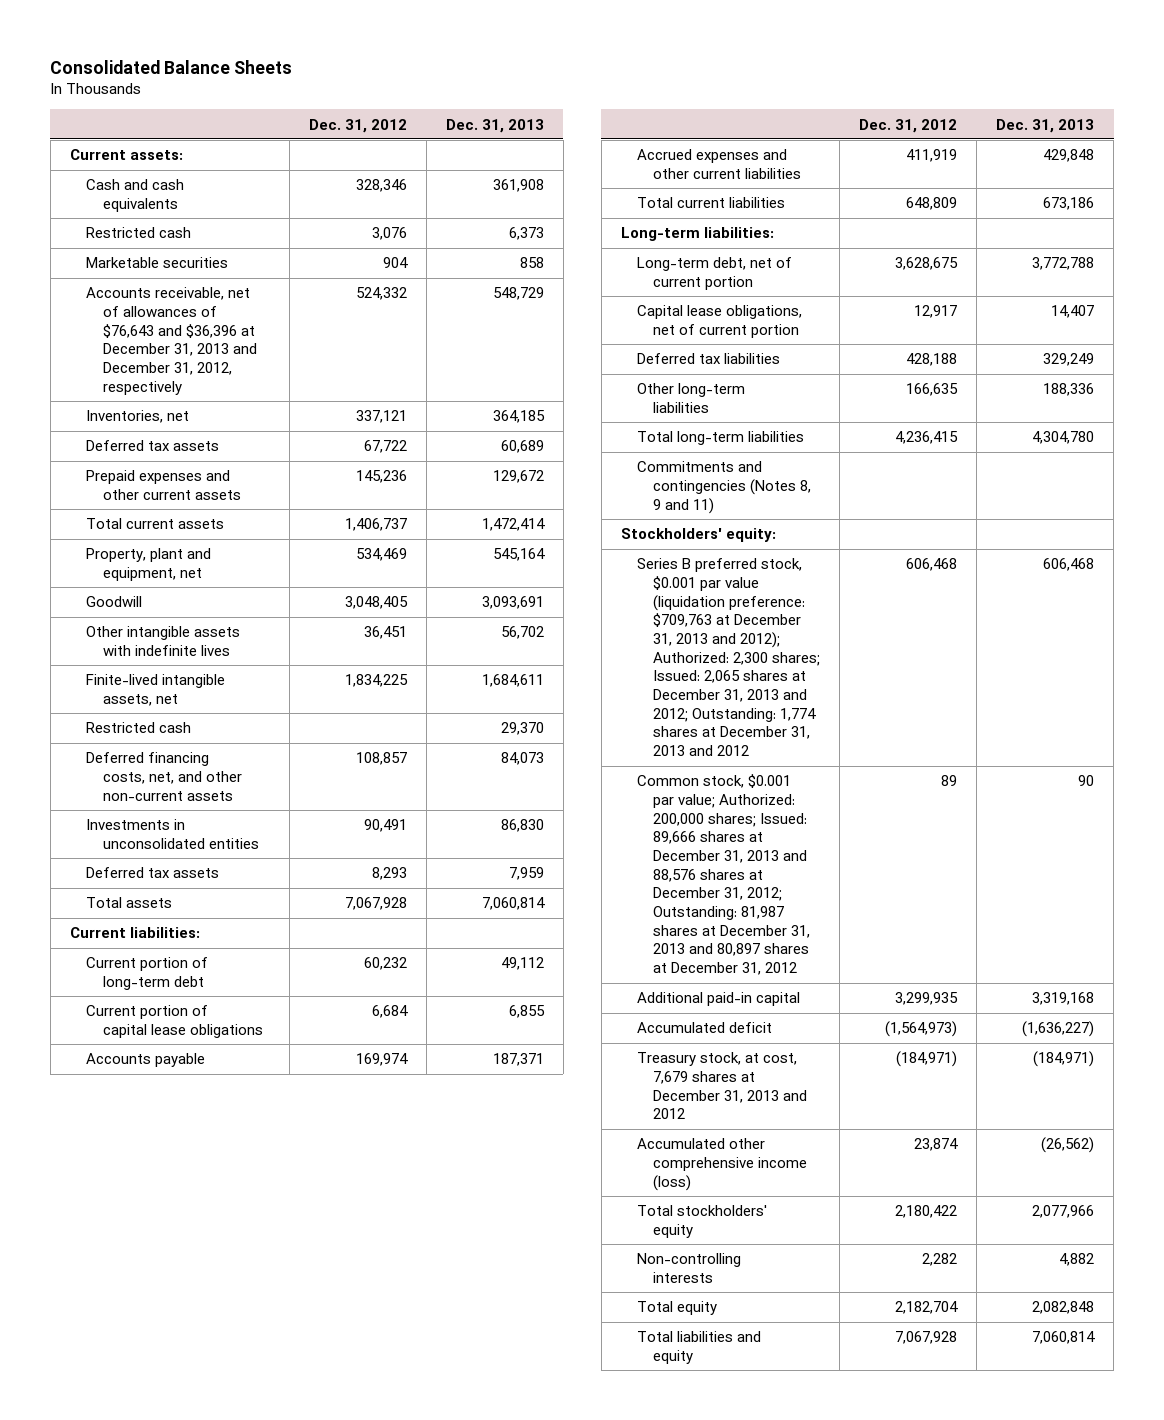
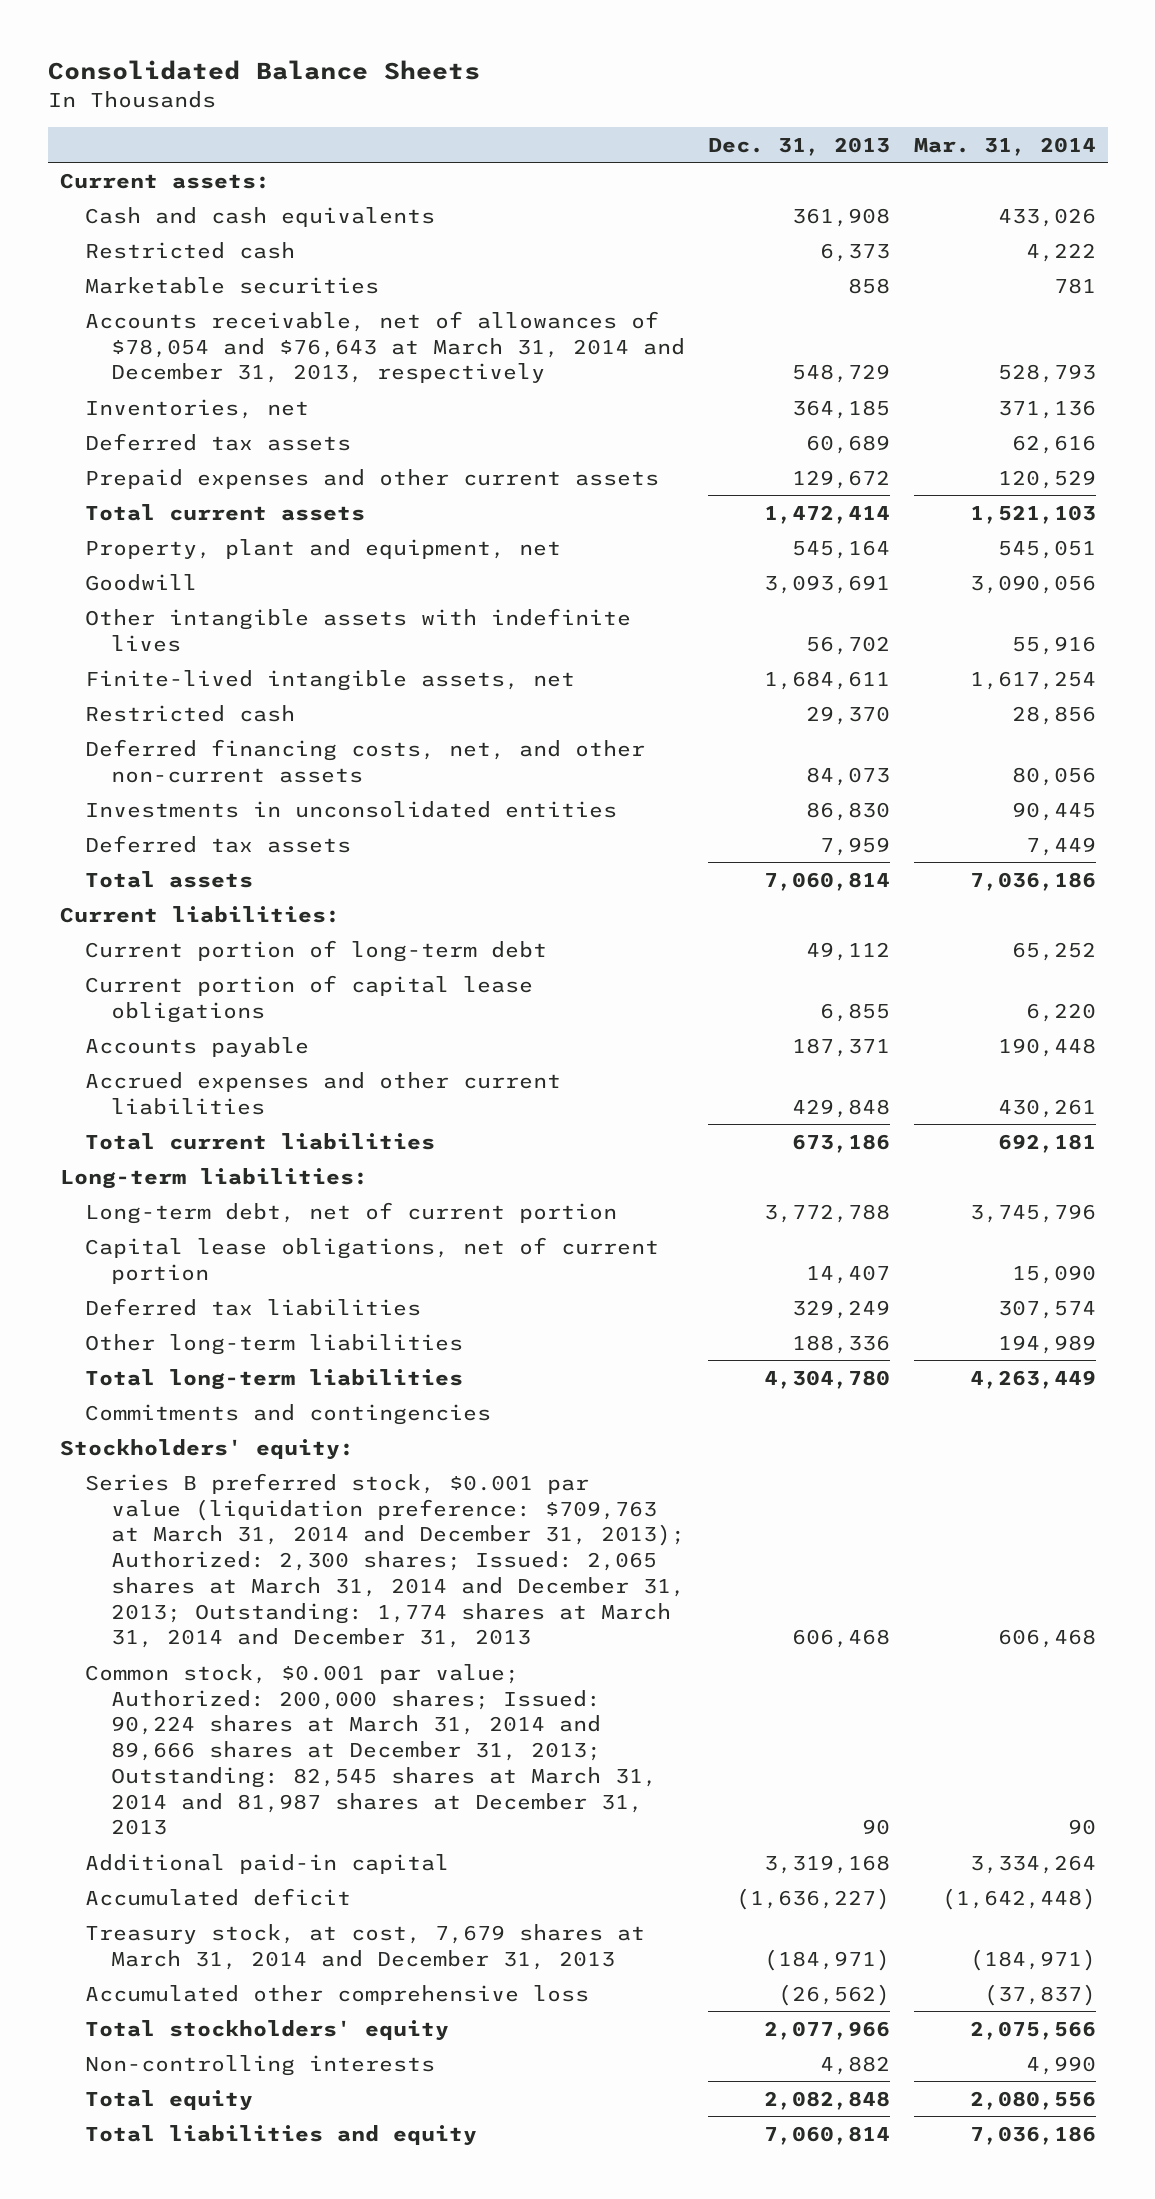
- | Dec. 31, 2012 | Dec. 31, 2013
+ | Dec. 31, 2013 | Mar. 31, 2014
- Accounts receivable, net of allowances of $76,643 and $36,396 at December 31, 2013 and December 31, 2012, respectively | 524,332 | 548,729
+ Accounts receivable, net of allowances of $78,054 and $76,643 at March 31, 2014 and December 31, 2013, respectively | 548,729 | 528,793
- Commitments and contingencies (Notes 8, 9 and 11)
+ Commitments and contingencies
- Series B preferred stock, $0.001 par value (liquidation preference: $709,763 at December 31, 2013 and 2012); Authorized: 2,300 shares; Issued: 2,065 shares at December 31, 2013 and 2012; Outstanding: 1,774 shares at December 31, 2013 and 2012 | 606,468 | 606,468
- Common stock, $0.001 par value; Authorized: 200,000 shares; Issued: 89,666 shares at December 31, 2013 and 88,576 shares at December 31, 2012; Outstanding: 81,987 shares at December 31, 2013 and 80,897 shares at December 31, 2012 | 89 | 90
+ Series B preferred stock, $0.001 par value (liquidation preference: $709,763 at March 31, 2014 and December 31, 2013); Authorized: 2,300 shares; Issued: 2,065 shares at March 31, 2014 and December 31, 2013; Outstanding: 1,774 shares at March 31, 2014 and December 31, 2013 | 606,468 | 606,468
+ Common stock, $0.001 par value; Authorized: 200,000 shares; Issued: 90,224 shares at March 31, 2014 and 89,666 shares at December 31, 2013; Outstanding: 82,545 shares at March 31, 2014 and 81,987 shares at December 31, 2013 | 90 | 90
- Treasury stock, at cost, 7,679 shares at December 31, 2013 and 2012 | (184,971) | (184,971)
- Accumulated other comprehensive income (loss) | 23,874 | (26,562)
+ Treasury stock, at cost, 7,679 shares at March 31, 2014 and December 31, 2013 | (184,971) | (184,971)
+ Accumulated other comprehensive loss | (26,562) | (37,837)

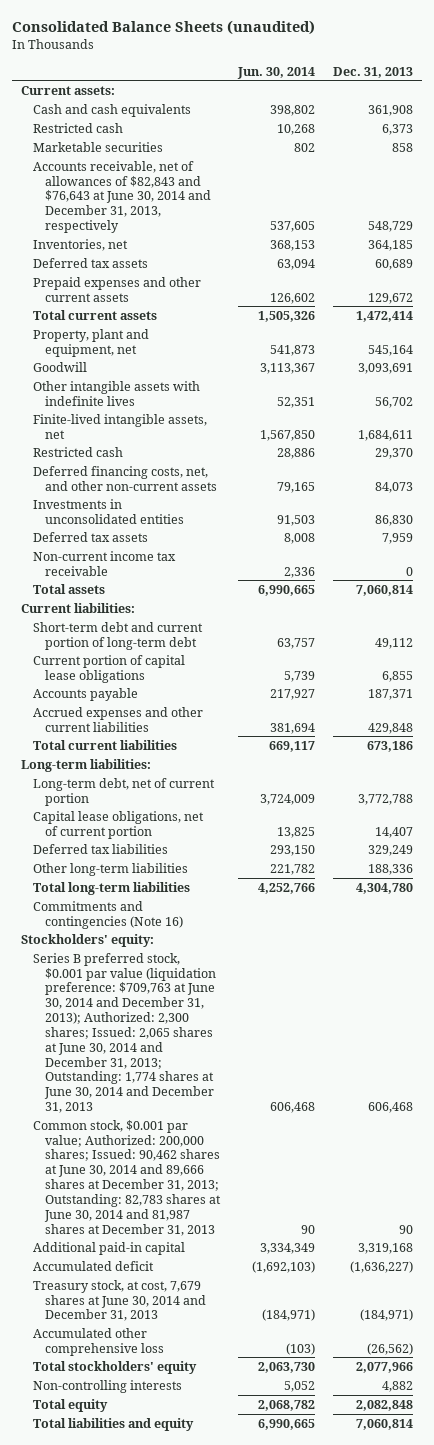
- Consolidated Balance Sheets
+ Consolidated Balance Sheets (unaudited)
- | Dec. 31, 2013 | Mar. 31, 2014
+ | Jun. 30, 2014 | Dec. 31, 2013
- Accounts receivable, net of allowances of $78,054 and $76,643 at March 31, 2014 and December 31, 2013, respectively | 548,729 | 528,793
+ Accounts receivable, net of allowances of $82,843 and $76,643 at June 30, 2014 and December 31, 2013, respectively | 537,605 | 548,729
+ Non-current income tax receivable | 2,336 | 0
- Current portion of long-term debt | 49,112 | 65,252
+ Short-term debt and current portion of long-term debt | 63,757 | 49,112
- Commitments and contingencies
+ Commitments and contingencies (Note 16)
- Series B preferred stock, $0.001 par value (liquidation preference: $709,763 at March 31, 2014 and December 31, 2013); Authorized: 2,300 shares; Issued: 2,065 shares at March 31, 2014 and December 31, 2013; Outstanding: 1,774 shares at March 31, 2014 and December 31, 2013 | 606,468 | 606,468
- Common stock, $0.001 par value; Authorized: 200,000 shares; Issued: 90,224 shares at March 31, 2014 and 89,666 shares at December 31, 2013; Outstanding: 82,545 shares at March 31, 2014 and 81,987 shares at December 31, 2013 | 90 | 90
+ Series B preferred stock, $0.001 par value (liquidation preference: $709,763 at June 30, 2014 and December 31, 2013); Authorized: 2,300 shares; Issued: 2,065 shares at June 30, 2014 and December 31, 2013; Outstanding: 1,774 shares at June 30, 2014 and December 31, 2013 | 606,468 | 606,468
+ Common stock, $0.001 par value; Authorized: 200,000 shares; Issued: 90,462 shares at June 30, 2014 and 89,666 shares at December 31, 2013; Outstanding: 82,783 shares at June 30, 2014 and 81,987 shares at December 31, 2013 | 90 | 90
- Treasury stock, at cost, 7,679 shares at March 31, 2014 and December 31, 2013 | (184,971) | (184,971)
+ Treasury stock, at cost, 7,679 shares at June 30, 2014 and December 31, 2013 | (184,971) | (184,971)

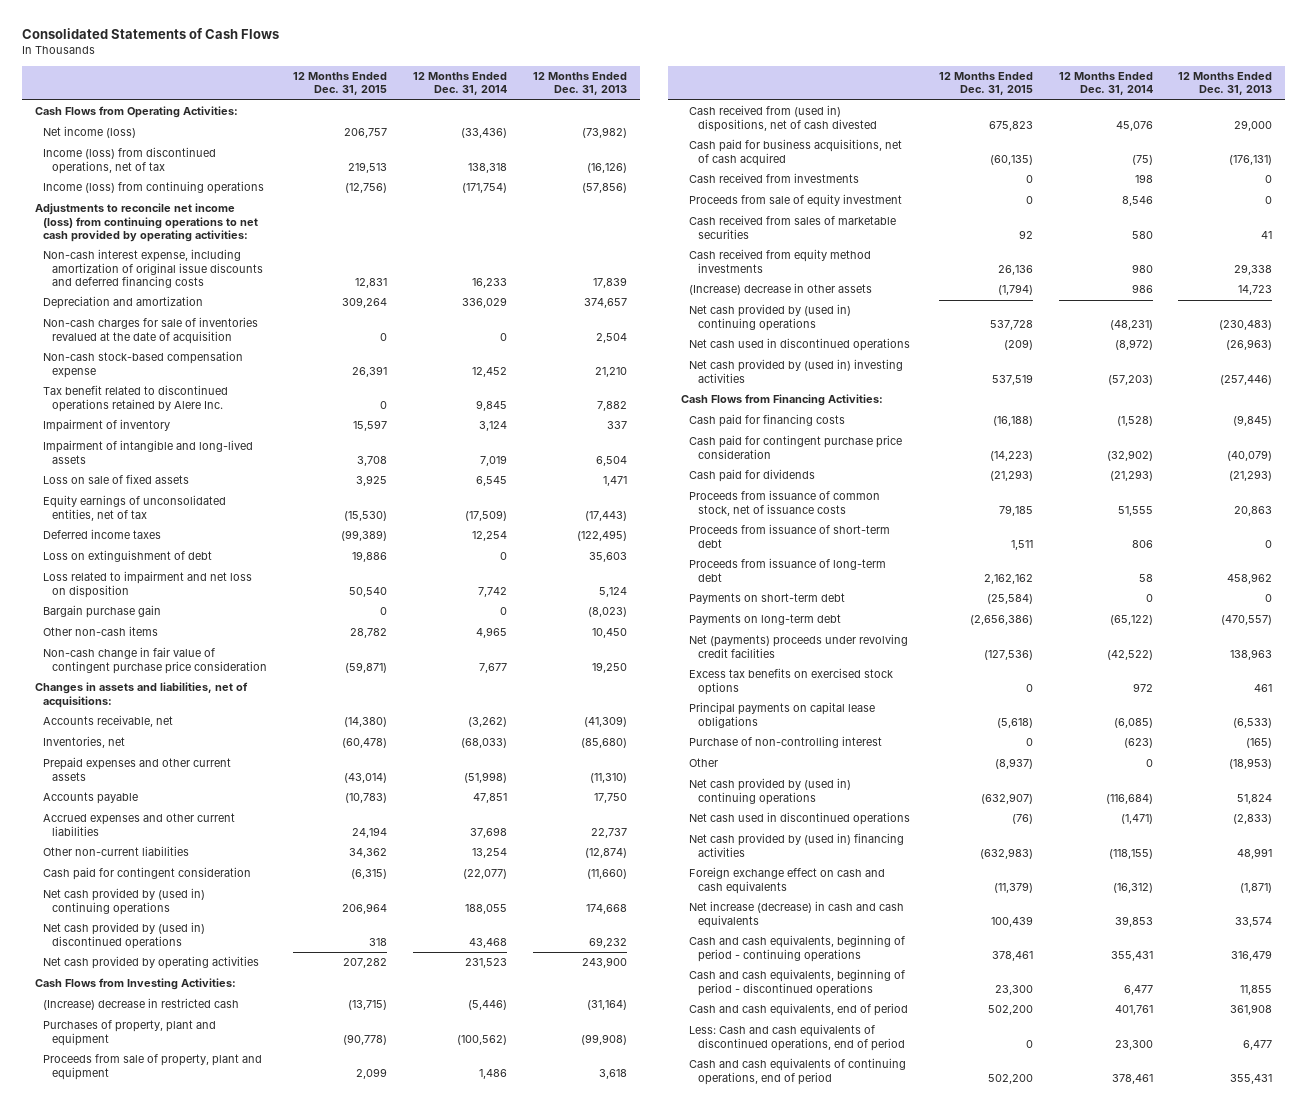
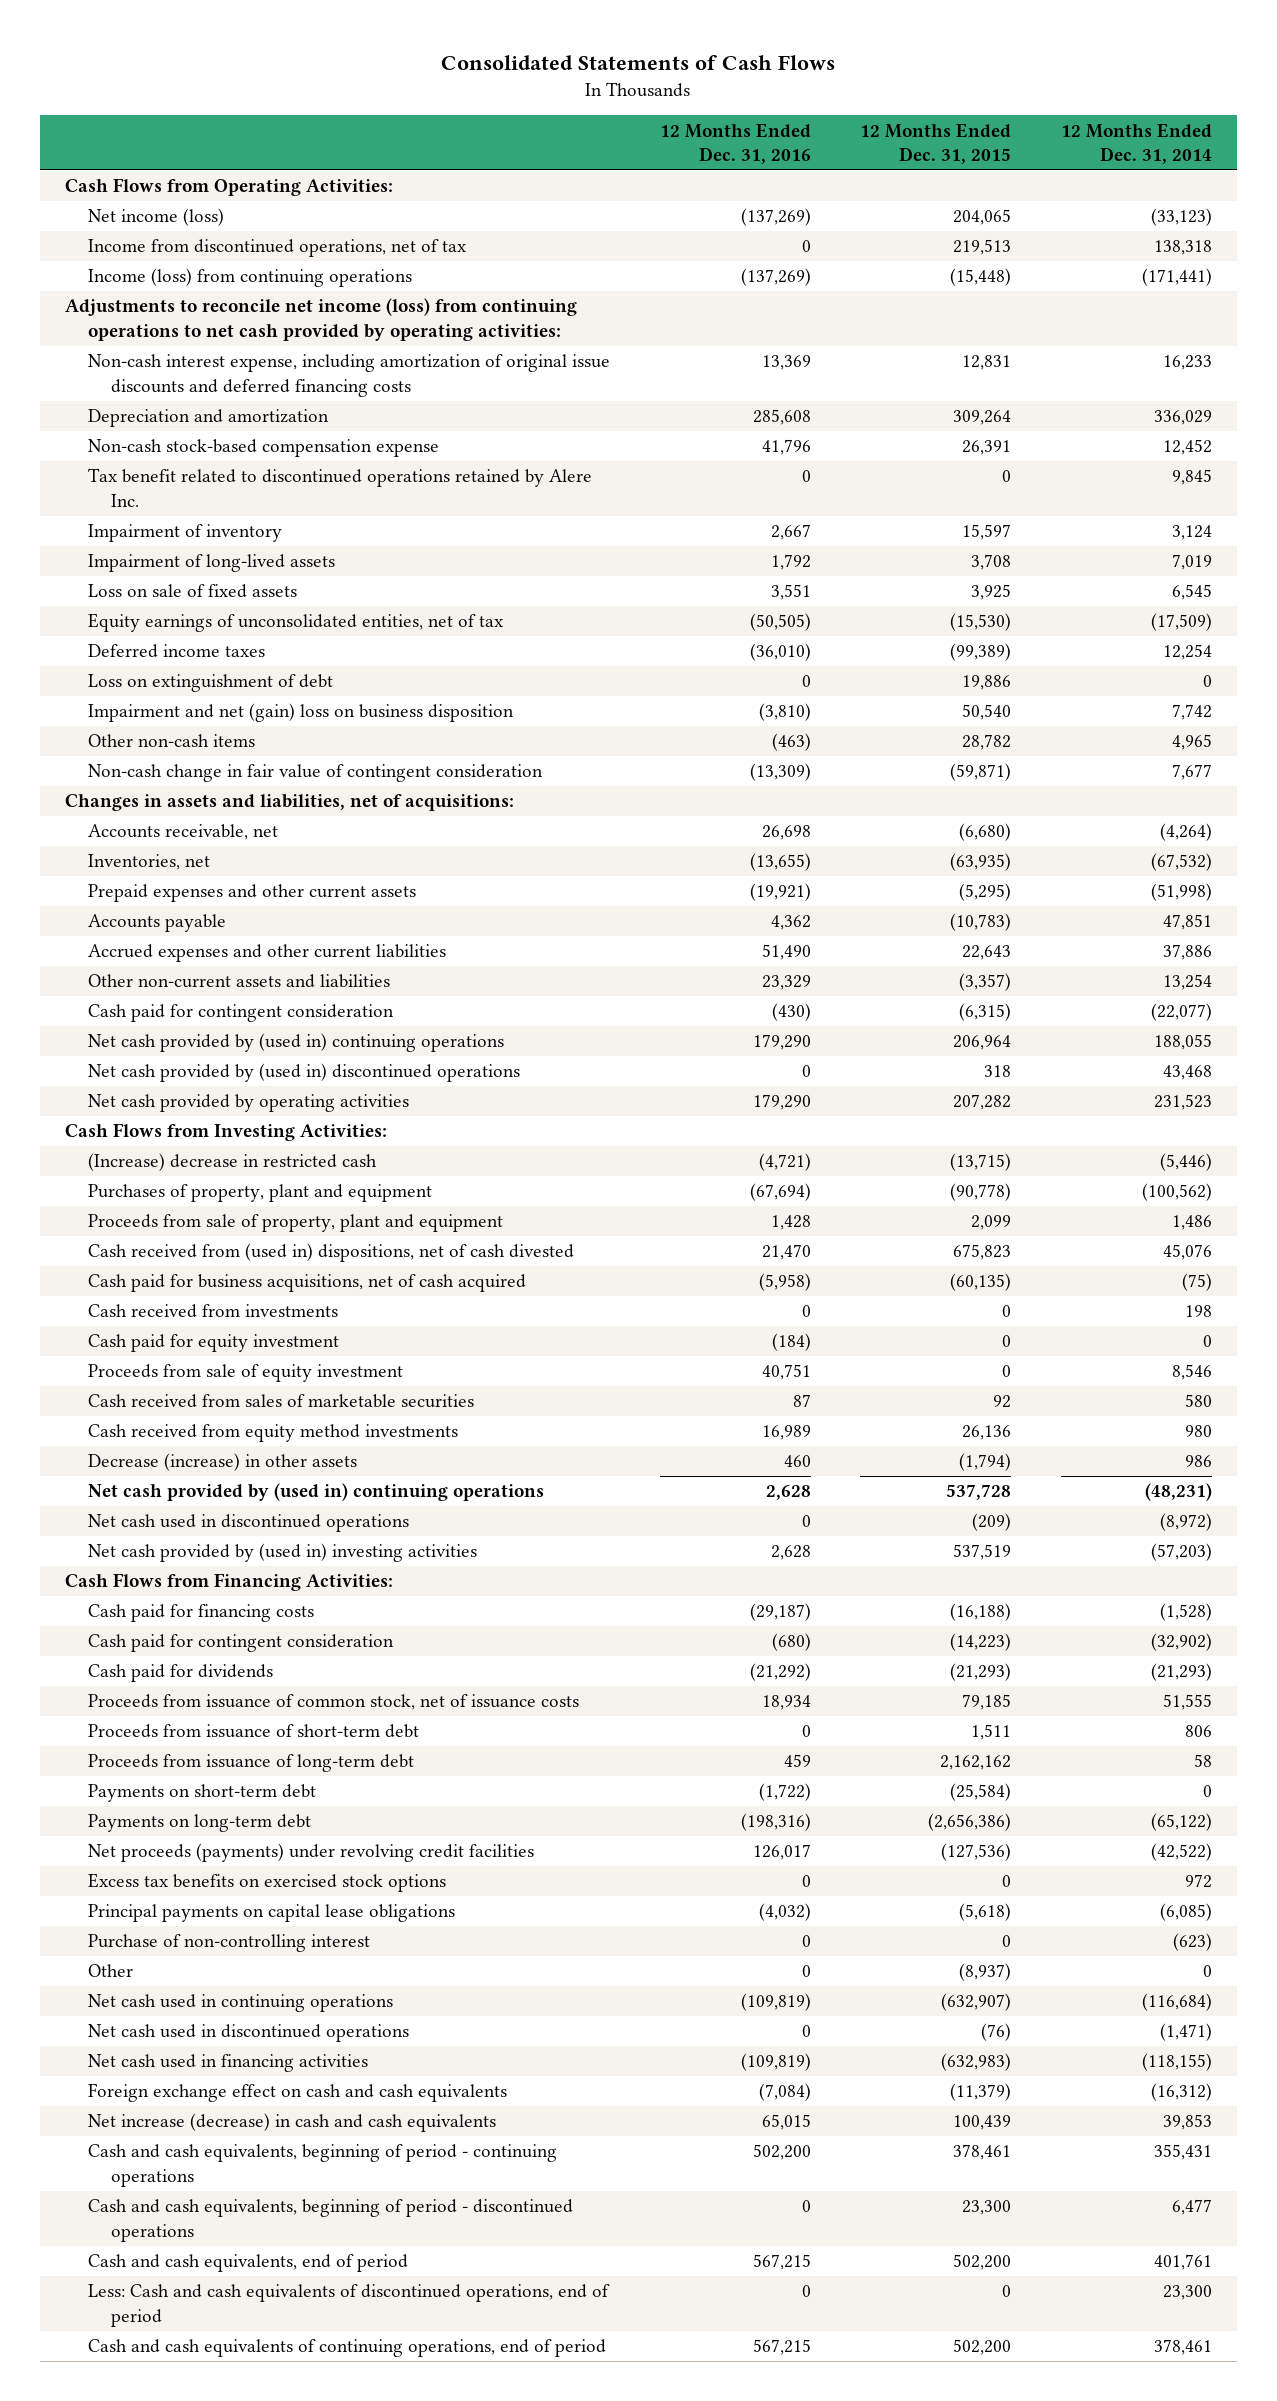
- | 12 Months Ended Dec. 31, 2015 | 12 Months Ended Dec. 31, 2014 | 12 Months Ended Dec. 31, 2013
+ | 12 Months Ended Dec. 31, 2016 | 12 Months Ended Dec. 31, 2015 | 12 Months Ended Dec. 31, 2014
- Net income (loss) | 206,757 | (33,436) | (73,982)
- Income (loss) from discontinued operations, net of tax | 219,513 | 138,318 | (16,126)
- Income (loss) from continuing operations | (12,756) | (171,754) | (57,856)
+ Net income (loss) | (137,269) | 204,065 | (33,123)
+ Income from discontinued operations, net of tax | 0 | 219,513 | 138,318
+ Income (loss) from continuing operations | (137,269) | (15,448) | (171,441)
- Non-cash charges for sale of inventories revalued at the date of acquisition | 0 | 0 | 2,504
- Impairment of intangible and long-lived assets | 3,708 | 7,019 | 6,504
+ Impairment of long-lived assets | 1,792 | 3,708 | 7,019
- Loss related to impairment and net loss on disposition | 50,540 | 7,742 | 5,124
- Bargain purchase gain | 0 | 0 | (8,023)
+ Impairment and net (gain) loss on business disposition | (3,810) | 50,540 | 7,742
- Non-cash change in fair value of contingent purchase price consideration | (59,871) | 7,677 | 19,250
+ Non-cash change in fair value of contingent consideration | (13,309) | (59,871) | 7,677
- Accounts receivable, net | (14,380) | (3,262) | (41,309)
- Inventories, net | (60,478) | (68,033) | (85,680)
- Prepaid expenses and other current assets | (43,014) | (51,998) | (11,310)
+ Accounts receivable, net | 26,698 | (6,680) | (4,264)
+ Inventories, net | (13,655) | (63,935) | (67,532)
+ Prepaid expenses and other current assets | (19,921) | (5,295) | (51,998)
- Accrued expenses and other current liabilities | 24,194 | 37,698 | 22,737
- Other non-current liabilities | 34,362 | 13,254 | (12,874)
+ Accrued expenses and other current liabilities | 51,490 | 22,643 | 37,886
+ Other non-current assets and liabilities | 23,329 | (3,357) | 13,254
+ Cash paid for equity investment | (184) | 0 | 0
- (Increase) decrease in other assets | (1,794) | 986 | 14,723
+ Decrease (increase) in other assets | 460 | (1,794) | 986
- Cash paid for contingent purchase price consideration | (14,223) | (32,902) | (40,079)
+ Cash paid for contingent consideration | (680) | (14,223) | (32,902)
- Net (payments) proceeds under revolving credit facilities | (127,536) | (42,522) | 138,963
+ Net proceeds (payments) under revolving credit facilities | 126,017 | (127,536) | (42,522)
- Net cash provided by (used in) continuing operations | (632,907) | (116,684) | 51,824
+ Net cash used in continuing operations | (109,819) | (632,907) | (116,684)
- Net cash provided by (used in) financing activities | (632,983) | (118,155) | 48,991
+ Net cash used in financing activities | (109,819) | (632,983) | (118,155)

